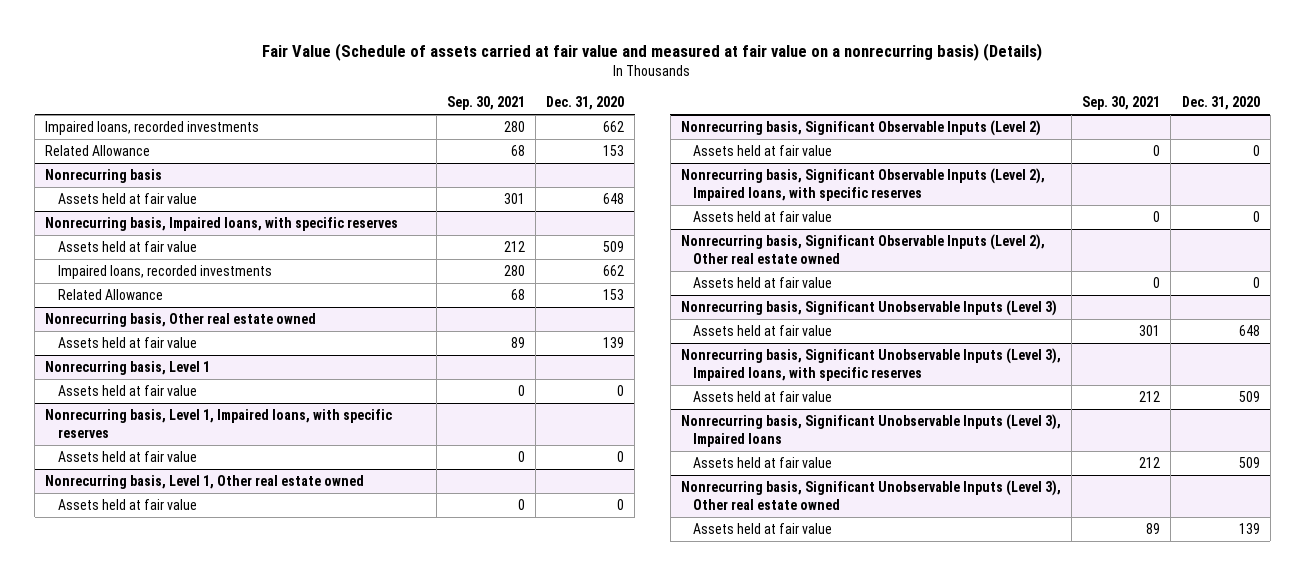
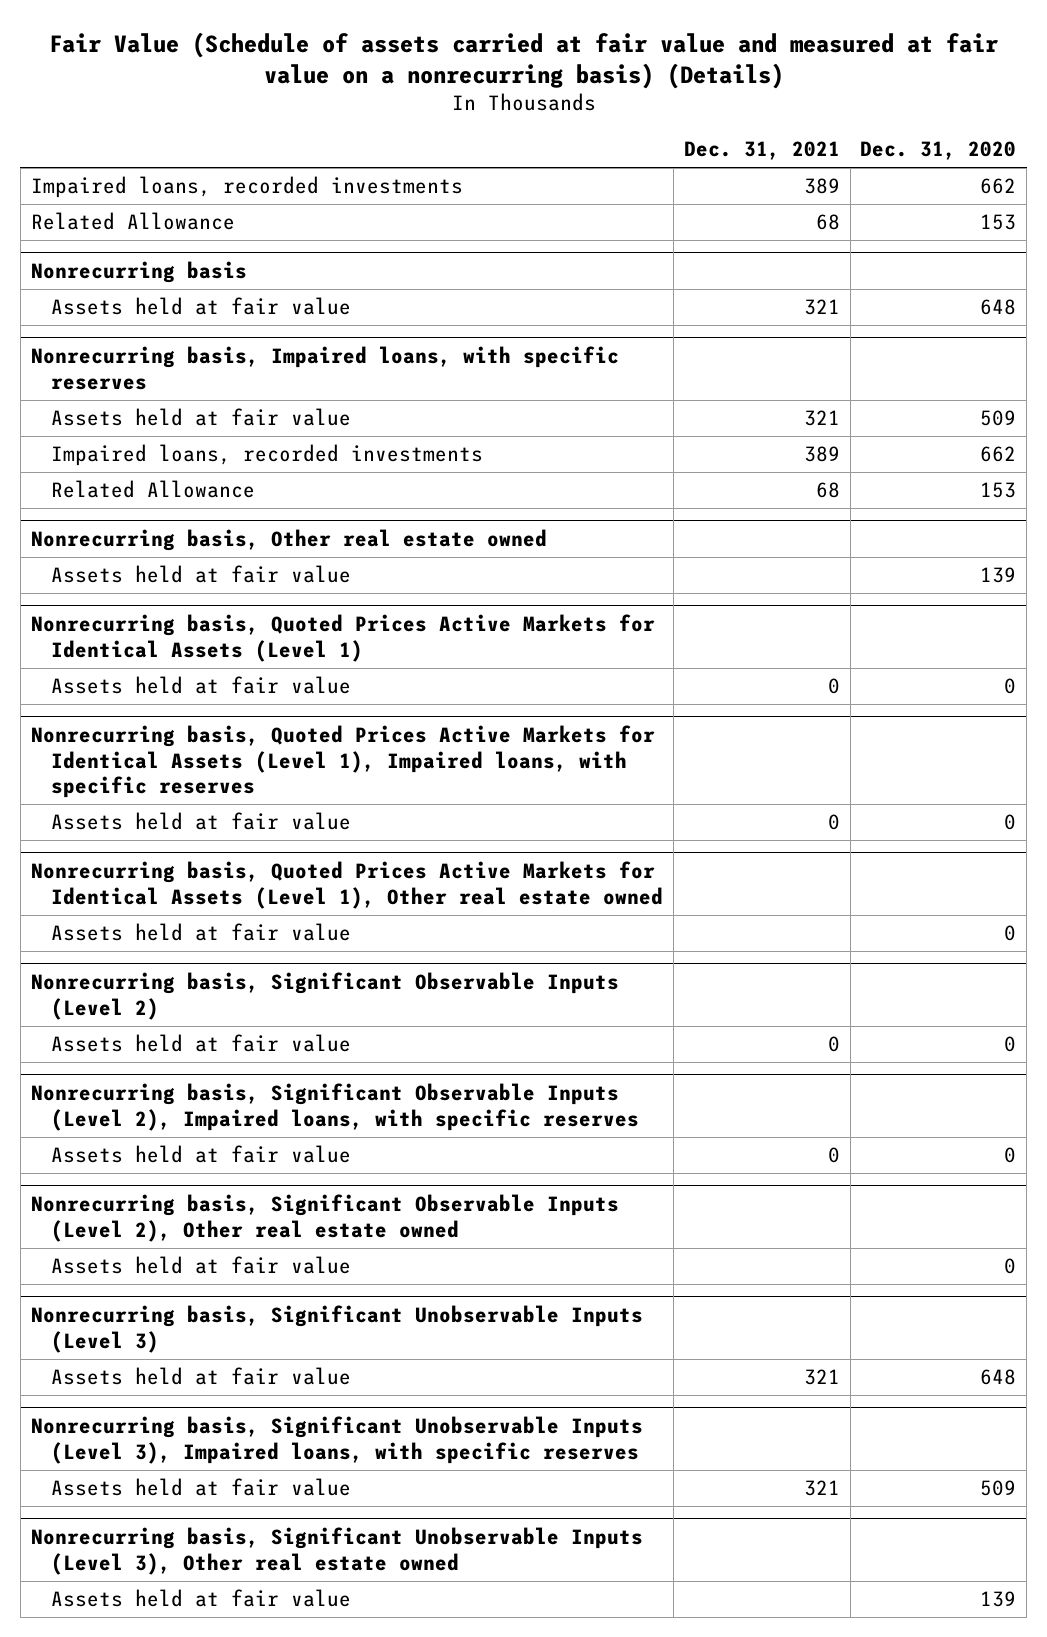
- | Sep. 30, 2021 | Dec. 31, 2020
+ | Dec. 31, 2021 | Dec. 31, 2020
- Nonrecurring basis, Level 1
+ Nonrecurring basis, Quoted Prices Active Markets for Identical Assets (Level 1)
- Nonrecurring basis, Level 1, Impaired loans, with specific reserves
+ Nonrecurring basis, Quoted Prices Active Markets for Identical Assets (Level 1), Impaired loans, with specific reserves
- Nonrecurring basis, Level 1, Other real estate owned
+ Nonrecurring basis, Quoted Prices Active Markets for Identical Assets (Level 1), Other real estate owned
- Nonrecurring basis, Significant Unobservable Inputs (Level 3), Impaired loans
- Assets held at fair value | 212 | 509

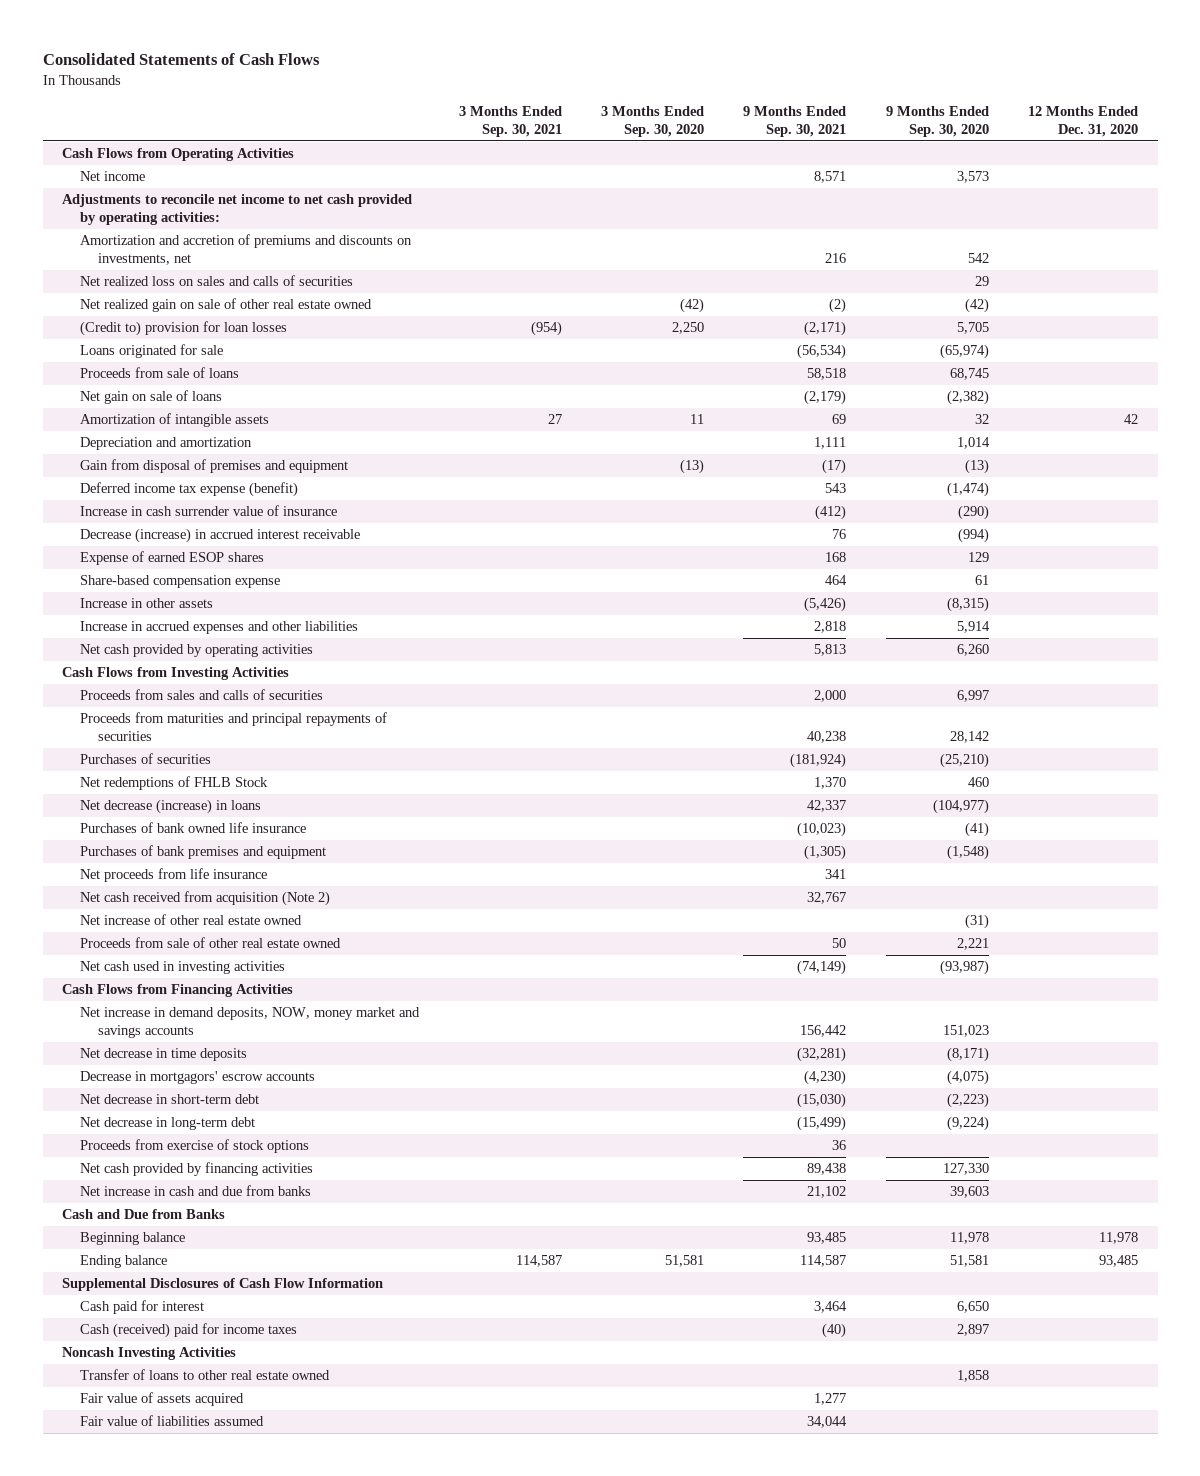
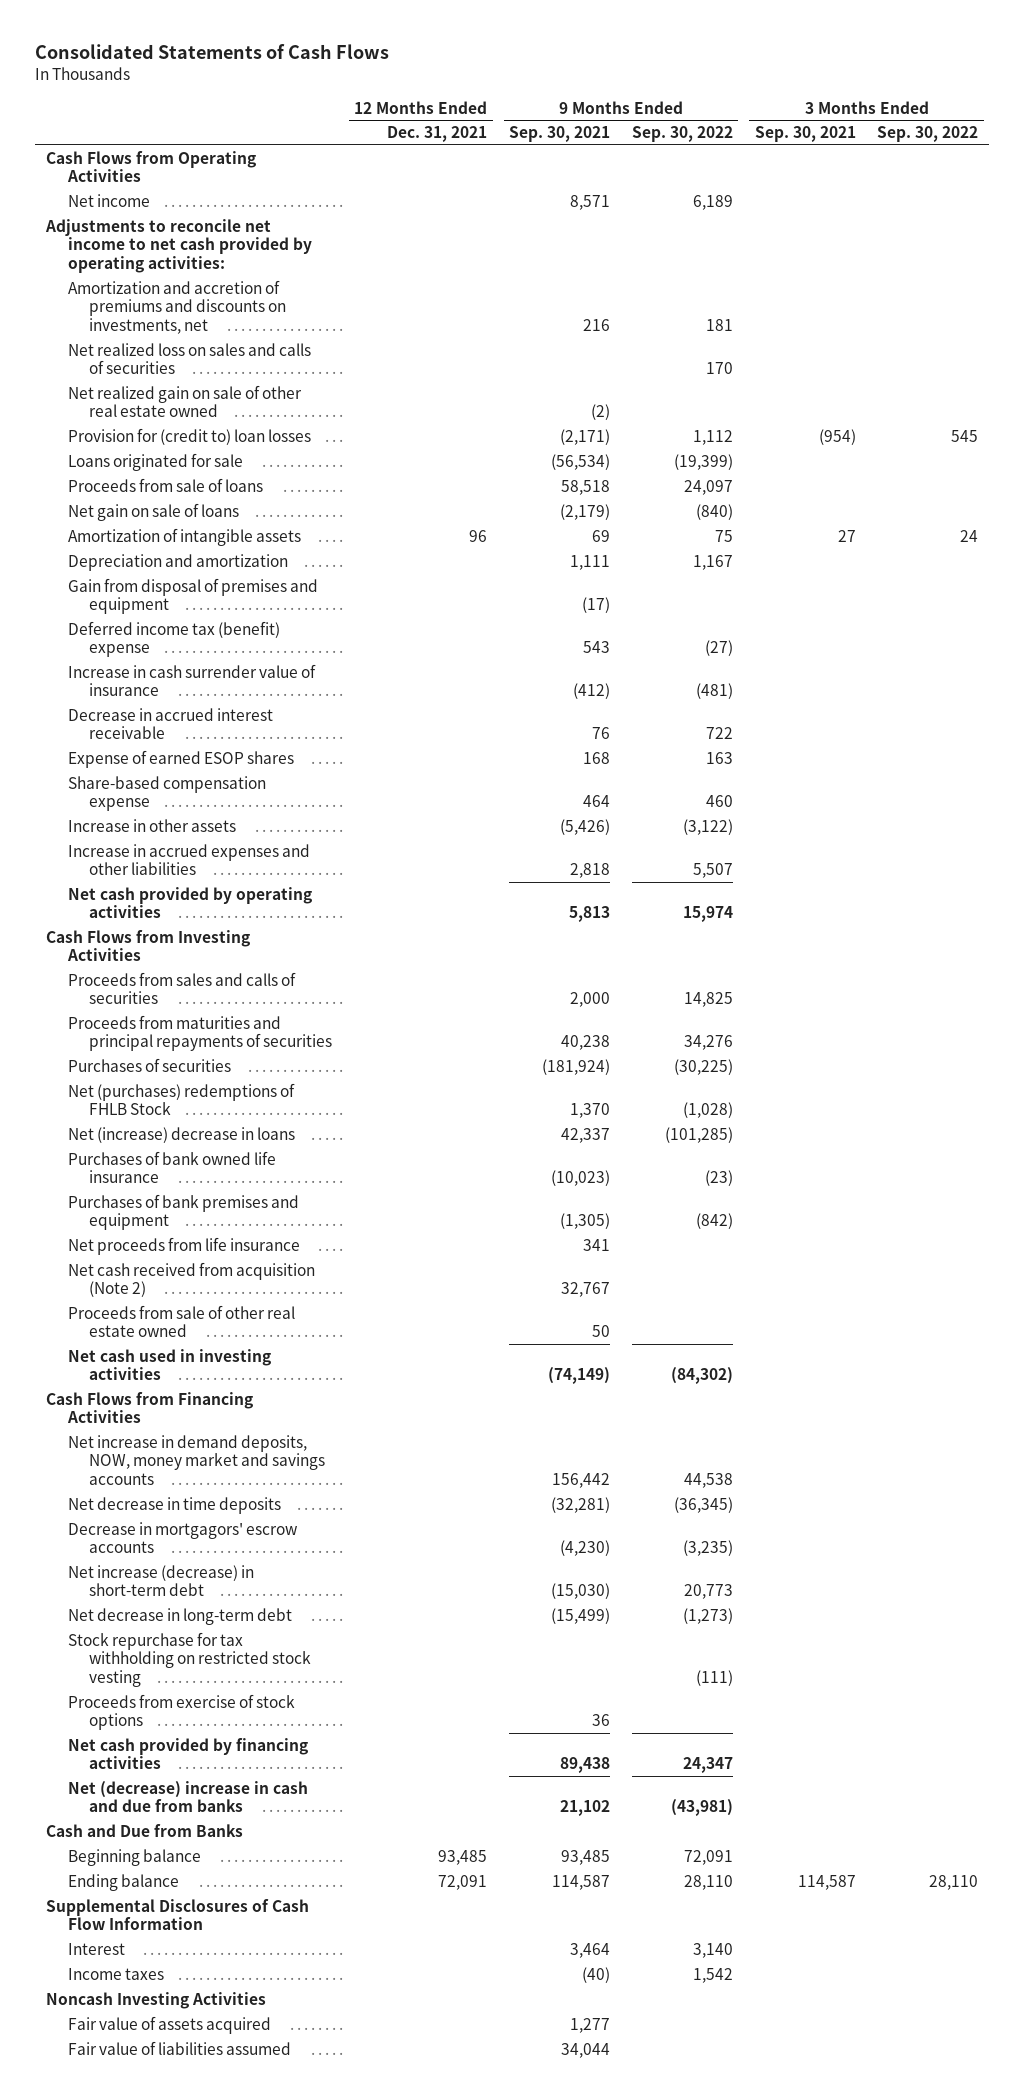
- | 3 Months Ended Sep. 30, 2021 | 3 Months Ended Sep. 30, 2020 | 9 Months Ended Sep. 30, 2021 | 9 Months Ended Sep. 30, 2020 | 12 Months Ended Dec. 31, 2020
+ | 12 Months Ended Dec. 31, 2021 | 9 Months Ended Sep. 30, 2021 | 9 Months Ended Sep. 30, 2022 | 3 Months Ended Sep. 30, 2021 | 3 Months Ended Sep. 30, 2022
- (Credit to) provision for loan losses | (954) | 2,250 | (2,171) | 5,705 |
+ Provision for (credit to) loan losses | | (2,171) | 1,112 | (954) | 545
- Deferred income tax expense (benefit) | | | 543 | (1,474) |
+ Deferred income tax (benefit) expense | | 543 | (27) | |
- Decrease (increase) in accrued interest receivable | | | 76 | (994) |
+ Decrease in accrued interest receivable | | 76 | 722 | |
- Net redemptions of FHLB Stock | | | 1,370 | 460 |
- Net decrease (increase) in loans | | | 42,337 | (104,977) |
+ Net (purchases) redemptions of FHLB Stock | | 1,370 | (1,028) | |
+ Net (increase) decrease in loans | | 42,337 | (101,285) | |
- Net increase of other real estate owned | | | | (31) |
- Net decrease in short-term debt | | | (15,030) | (2,223) |
+ Net increase (decrease) in short-term debt | | (15,030) | 20,773 | |
+ Stock repurchase for tax withholding on restricted stock vesting | | | (111) | |
- Net increase in cash and due from banks | | | 21,102 | 39,603 |
+ Net (decrease) increase in cash and due from banks | | 21,102 | (43,981) | |
- Cash paid for interest | | | 3,464 | 6,650 |
- Cash (received) paid for income taxes | | | (40) | 2,897 |
+ Interest | | 3,464 | 3,140 | |
+ Income taxes | | (40) | 1,542 | |
- Transfer of loans to other real estate owned | | | | 1,858 |

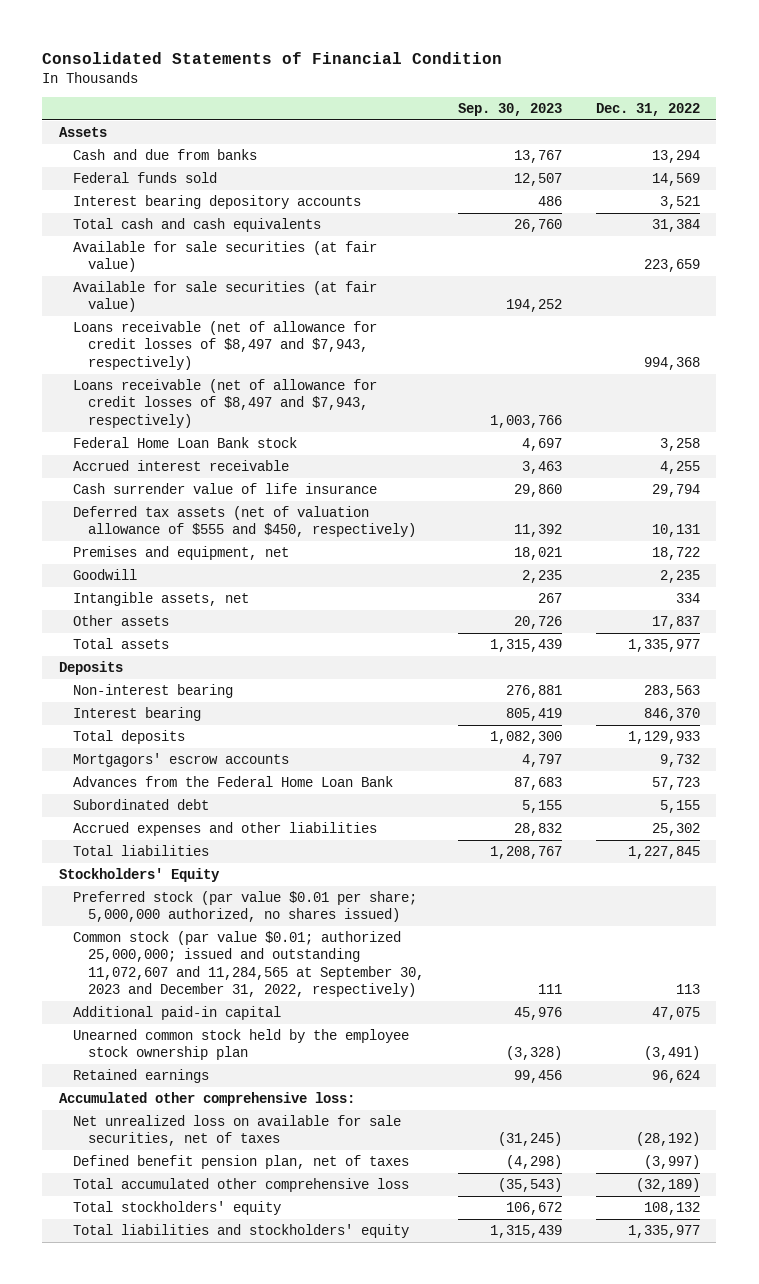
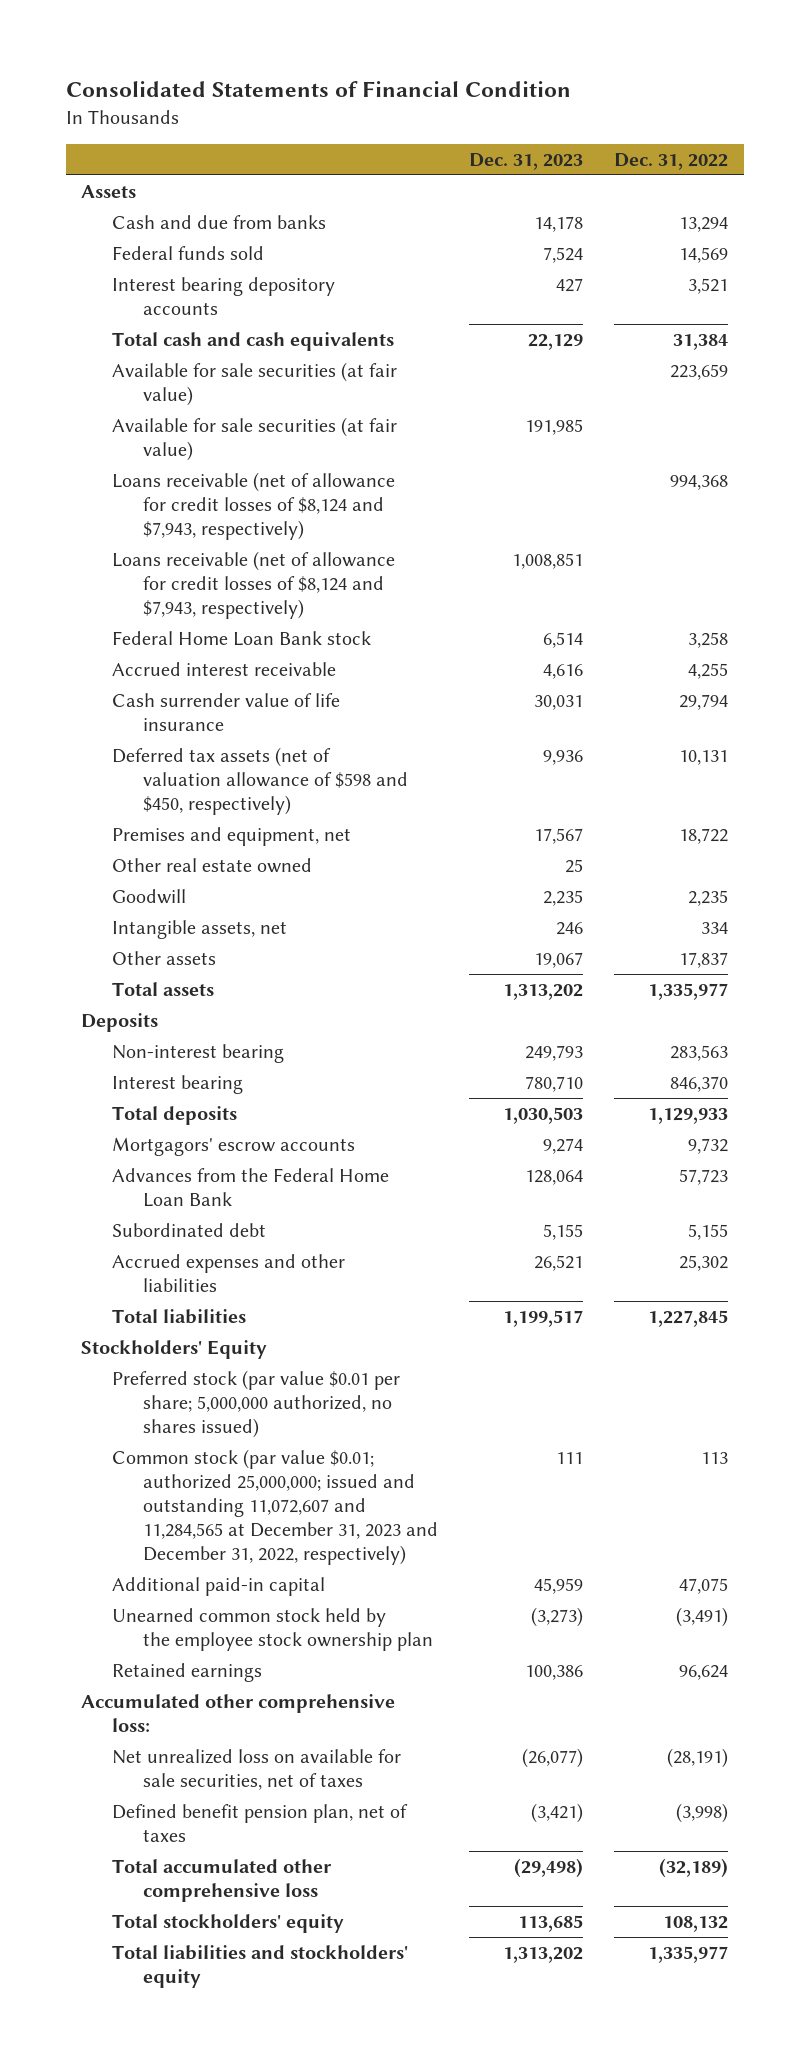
- | Sep. 30, 2023 | Dec. 31, 2022
+ | Dec. 31, 2023 | Dec. 31, 2022
- Loans receivable (net of allowance for credit losses of $8,497 and $7,943, respectively) | | 994,368
- Loans receivable (net of allowance for credit losses of $8,497 and $7,943, respectively) | 1,003,766 |
+ Loans receivable (net of allowance for credit losses of $8,124 and $7,943, respectively) | | 994,368
+ Loans receivable (net of allowance for credit losses of $8,124 and $7,943, respectively) | 1,008,851 |
- Deferred tax assets (net of valuation allowance of $555 and $450, respectively) | 11,392 | 10,131
+ Deferred tax assets (net of valuation allowance of $598 and $450, respectively) | 9,936 | 10,131
+ Other real estate owned | 25 |
- Common stock (par value $0.01; authorized 25,000,000; issued and outstanding 11,072,607 and 11,284,565 at September 30, 2023 and December 31, 2022, respectively) | 111 | 113
+ Common stock (par value $0.01; authorized 25,000,000; issued and outstanding 11,072,607 and 11,284,565 at December 31, 2023 and December 31, 2022, respectively) | 111 | 113
- Net unrealized loss on available for sale securities, net of taxes | (31,245) | (28,192)
- Defined benefit pension plan, net of taxes | (4,298) | (3,997)
+ Net unrealized loss on available for sale securities, net of taxes | (26,077) | (28,191)
+ Defined benefit pension plan, net of taxes | (3,421) | (3,998)

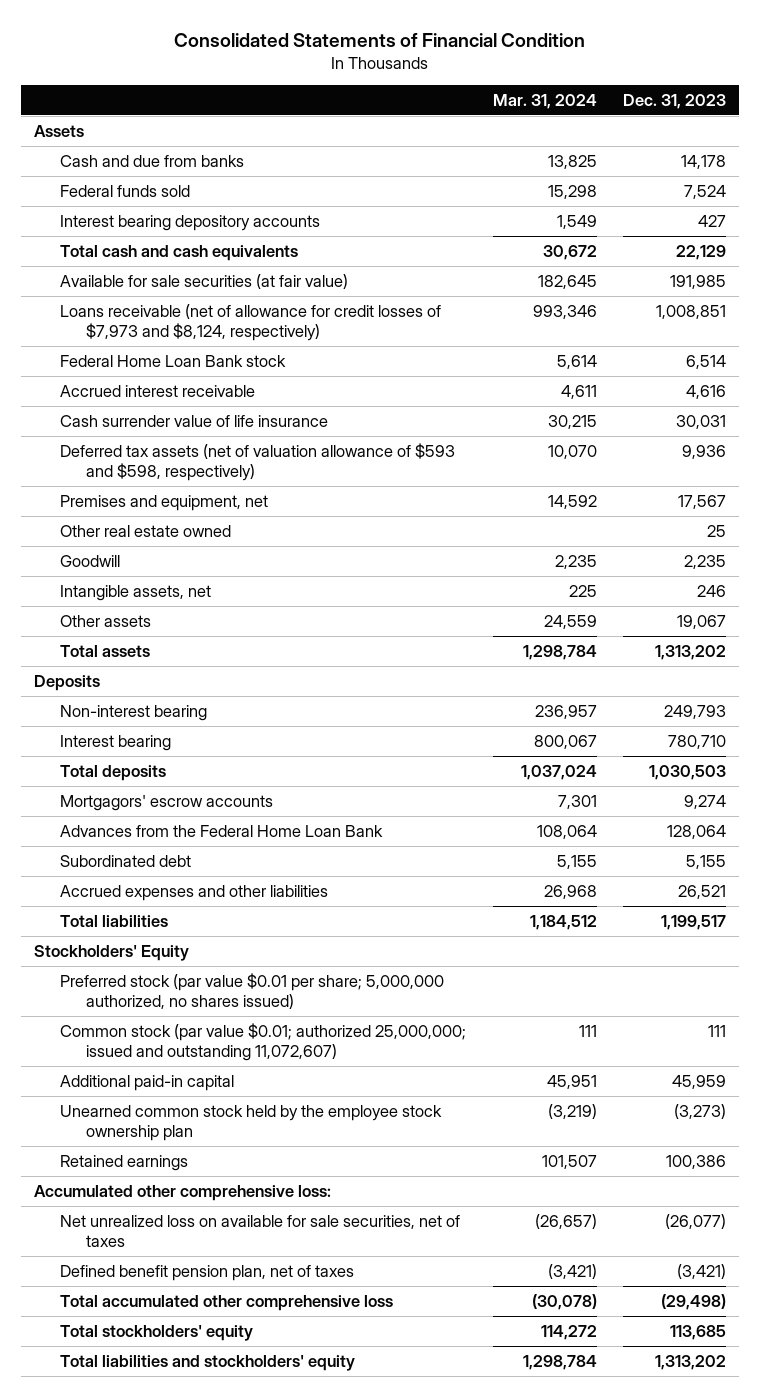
- | Dec. 31, 2023 | Dec. 31, 2022
+ | Mar. 31, 2024 | Dec. 31, 2023
- Available for sale securities (at fair value) | | 223,659
- Loans receivable (net of allowance for credit losses of $8,124 and $7,943, respectively) | | 994,368
- Loans receivable (net of allowance for credit losses of $8,124 and $7,943, respectively) | 1,008,851 |
+ Loans receivable (net of allowance for credit losses of $7,973 and $8,124, respectively) | 993,346 | 1,008,851
- Deferred tax assets (net of valuation allowance of $598 and $450, respectively) | 9,936 | 10,131
+ Deferred tax assets (net of valuation allowance of $593 and $598, respectively) | 10,070 | 9,936
- Common stock (par value $0.01; authorized 25,000,000; issued and outstanding 11,072,607 and 11,284,565 at December 31, 2023 and December 31, 2022, respectively) | 111 | 113
+ Common stock (par value $0.01; authorized 25,000,000; issued and outstanding 11,072,607) | 111 | 111

